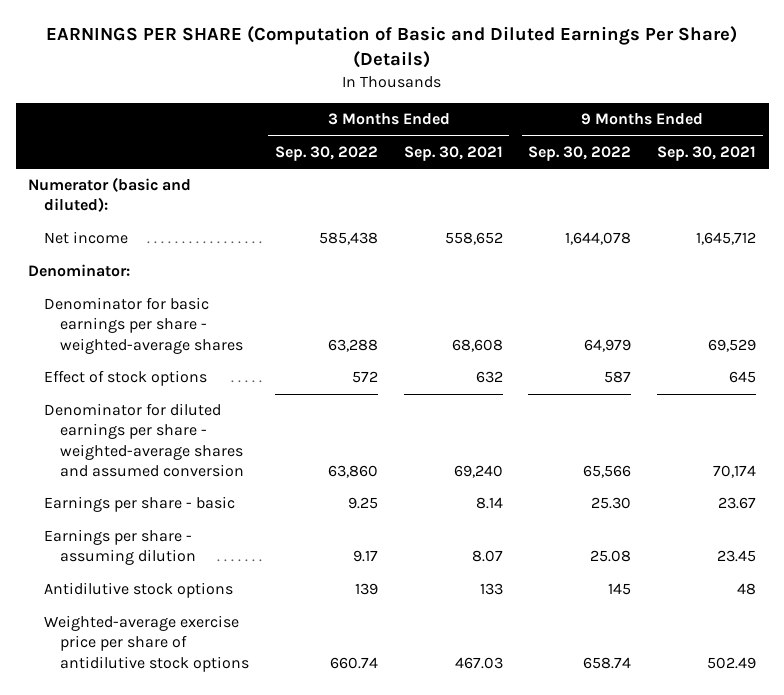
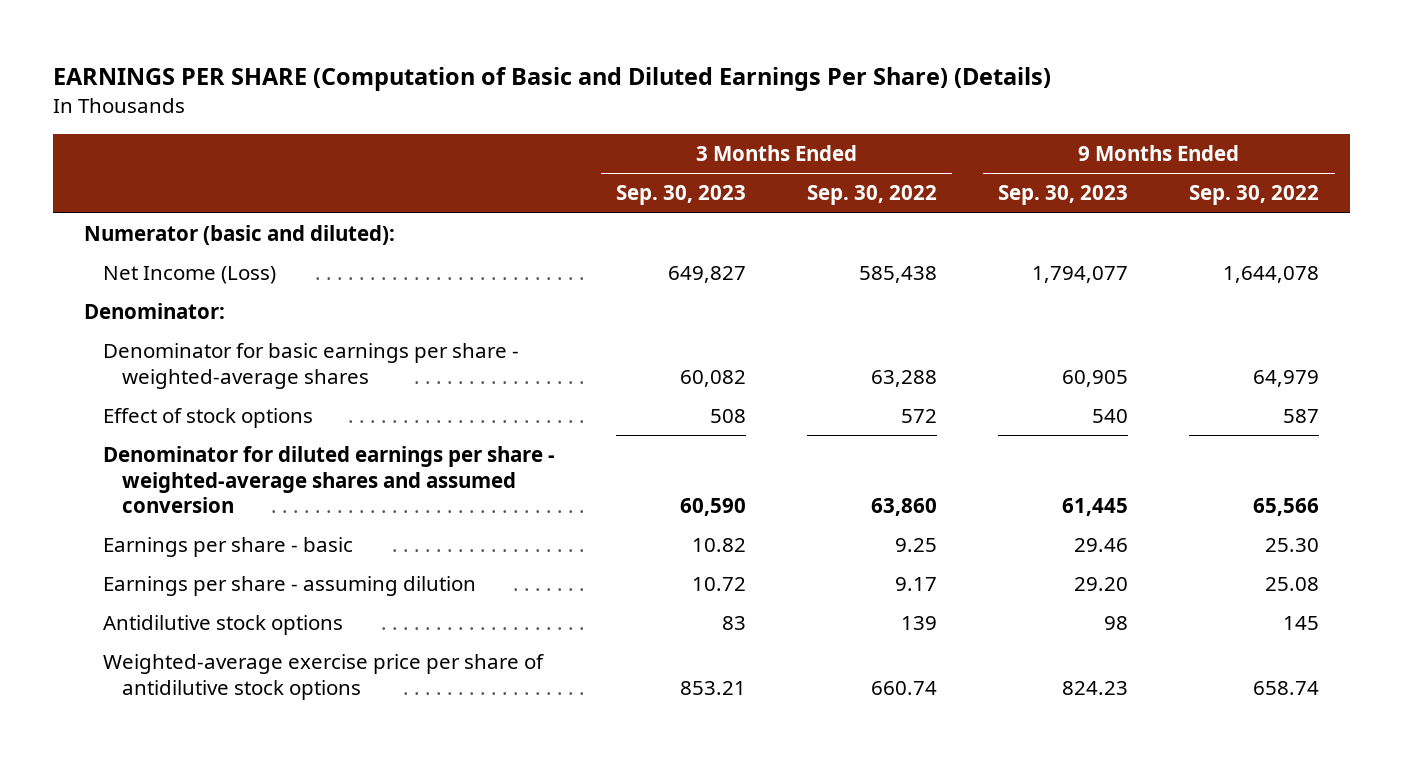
- | 3 Months Ended Sep. 30, 2022 | 3 Months Ended Sep. 30, 2021 | 9 Months Ended Sep. 30, 2022 | 9 Months Ended Sep. 30, 2021
+ | 3 Months Ended Sep. 30, 2023 | 3 Months Ended Sep. 30, 2022 | 9 Months Ended Sep. 30, 2023 | 9 Months Ended Sep. 30, 2022
- Net income | 585,438 | 558,652 | 1,644,078 | 1,645,712
+ Net Income (Loss) | 649,827 | 585,438 | 1,794,077 | 1,644,078

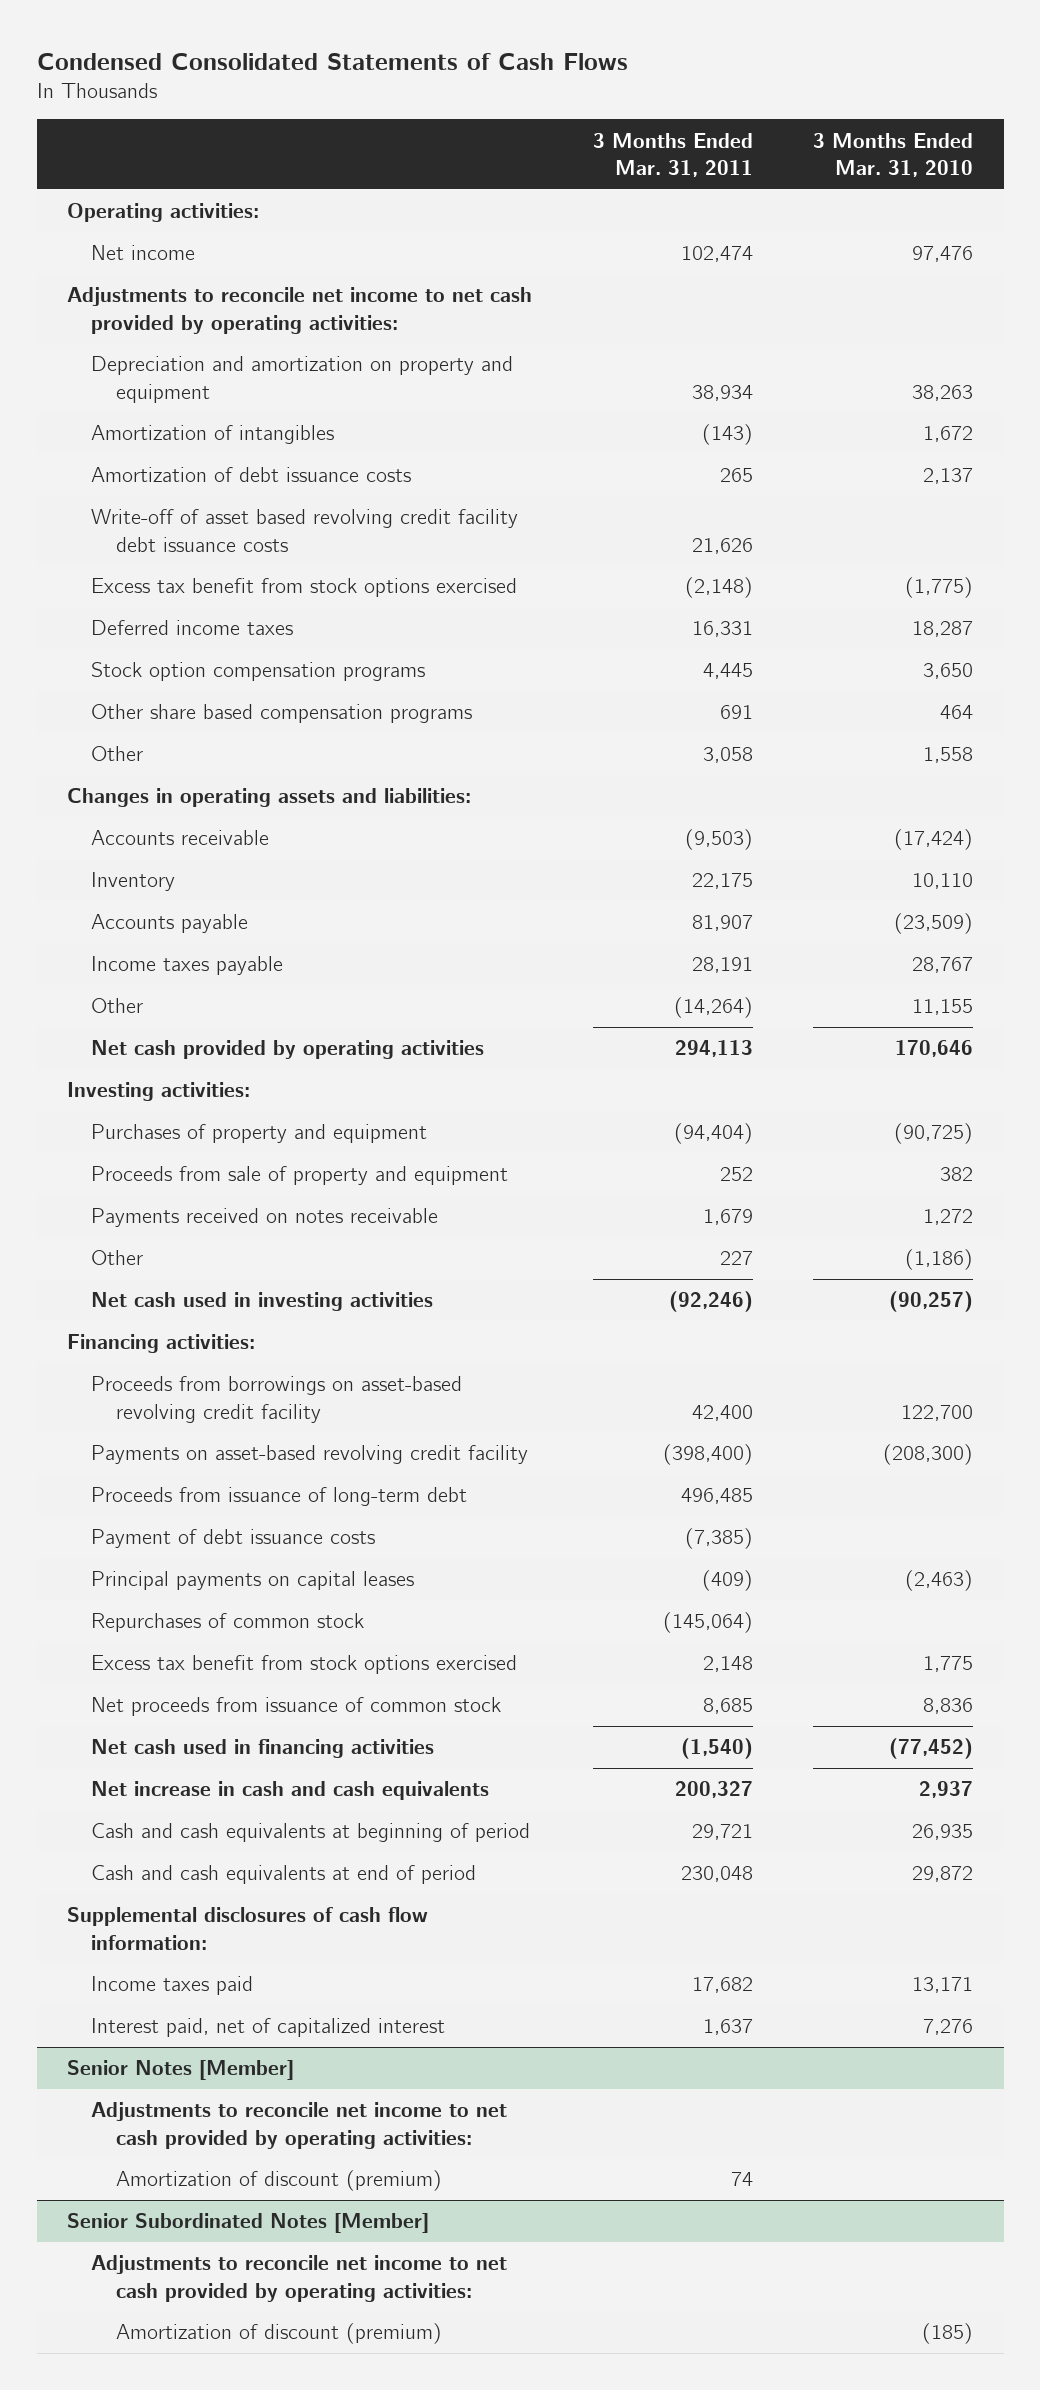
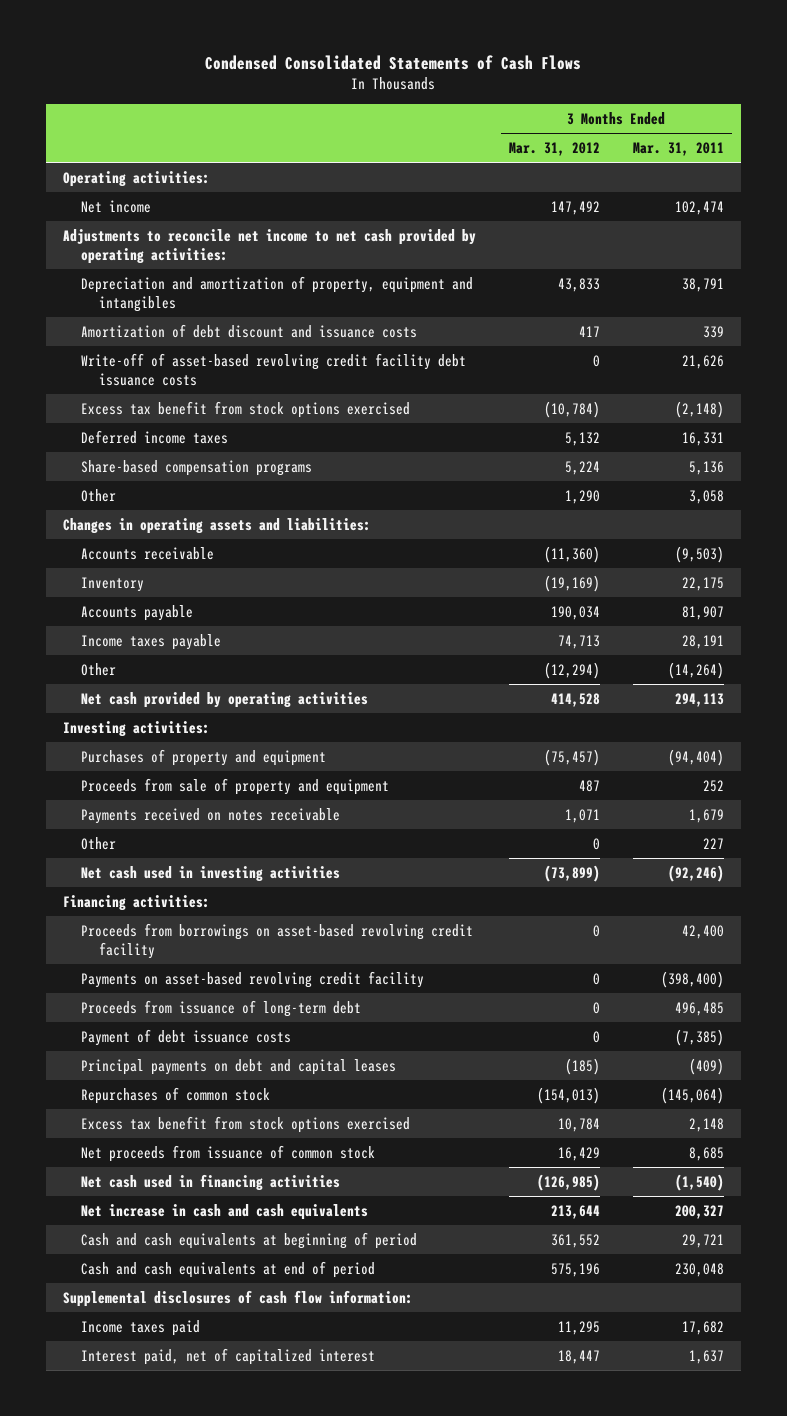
- | 3 Months Ended Mar. 31, 2011 | 3 Months Ended Mar. 31, 2010
+ | 3 Months Ended Mar. 31, 2012 | 3 Months Ended Mar. 31, 2011
- Depreciation and amortization on property and equipment | 38,934 | 38,263
- Amortization of intangibles | (143) | 1,672
- Amortization of debt issuance costs | 265 | 2,137
- Write-off of asset based revolving credit facility debt issuance costs | 21,626 |
+ Depreciation and amortization of property, equipment and intangibles | 43,833 | 38,791
+ Amortization of debt discount and issuance costs | 417 | 339
+ Write-off of asset-based revolving credit facility debt issuance costs | 0 | 21,626
- Stock option compensation programs | 4,445 | 3,650
- Other share based compensation programs | 691 | 464
+ Share-based compensation programs | 5,224 | 5,136
- Principal payments on capital leases | (409) | (2,463)
+ Principal payments on debt and capital leases | (185) | (409)
- Senior Notes [Member]
- Adjustments to reconcile net income to net cash provided by operating activities:
- Amortization of discount (premium) | 74 |
- Senior Subordinated Notes [Member]
- Adjustments to reconcile net income to net cash provided by operating activities:
- Amortization of discount (premium) | | (185)

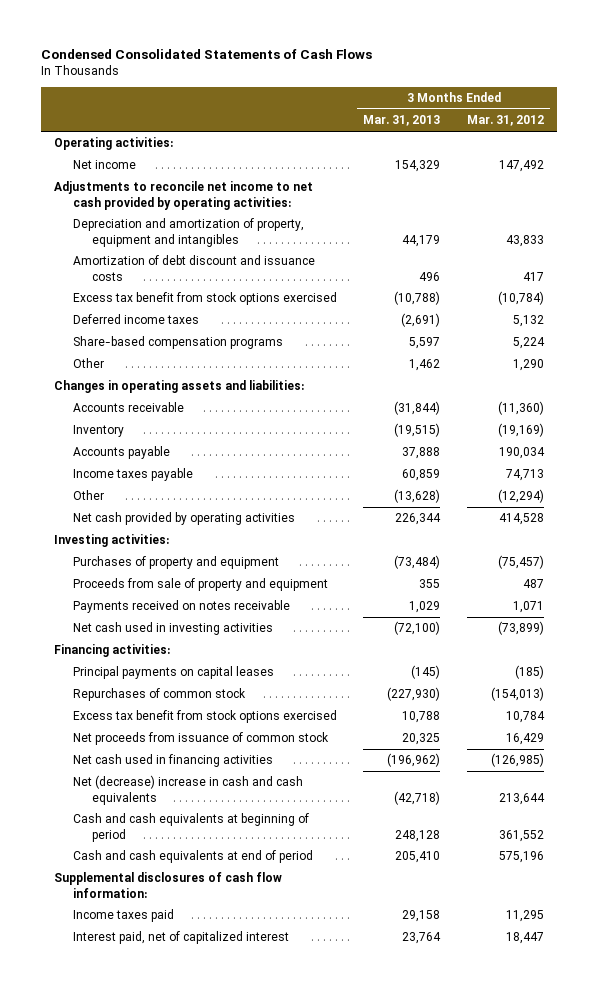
- | 3 Months Ended Mar. 31, 2012 | 3 Months Ended Mar. 31, 2011
+ | 3 Months Ended Mar. 31, 2013 | 3 Months Ended Mar. 31, 2012
- Write-off of asset-based revolving credit facility debt issuance costs | 0 | 21,626
- Other | 0 | 227
- Proceeds from borrowings on asset-based revolving credit facility | 0 | 42,400
- Payments on asset-based revolving credit facility | 0 | (398,400)
- Proceeds from issuance of long-term debt | 0 | 496,485
- Payment of debt issuance costs | 0 | (7,385)
- Principal payments on debt and capital leases | (185) | (409)
+ Principal payments on capital leases | (145) | (185)
- Net increase in cash and cash equivalents | 213,644 | 200,327
+ Net (decrease) increase in cash and cash equivalents | (42,718) | 213,644

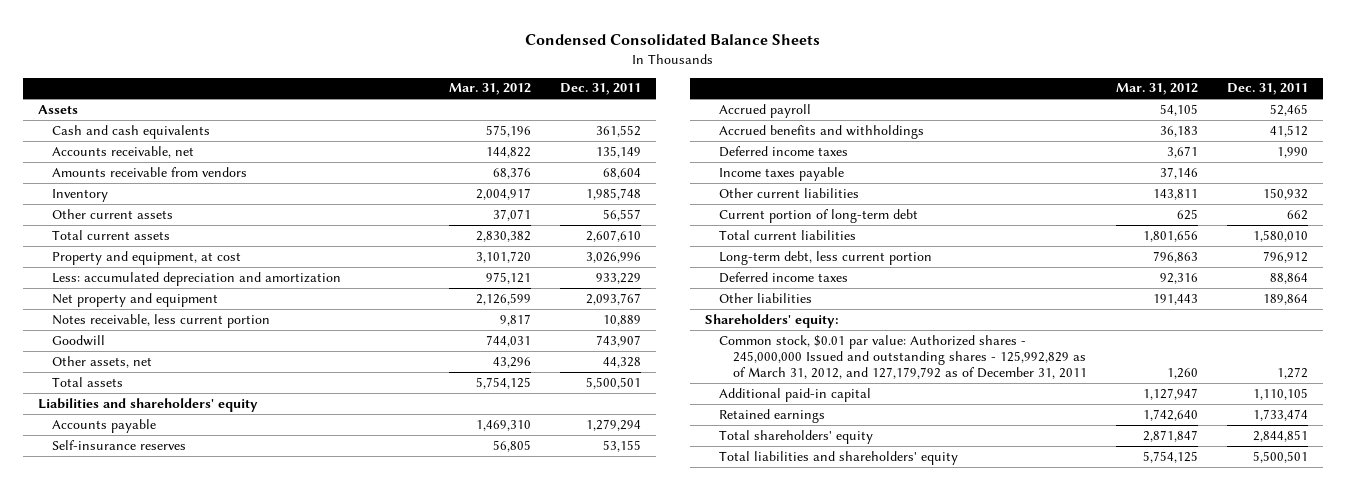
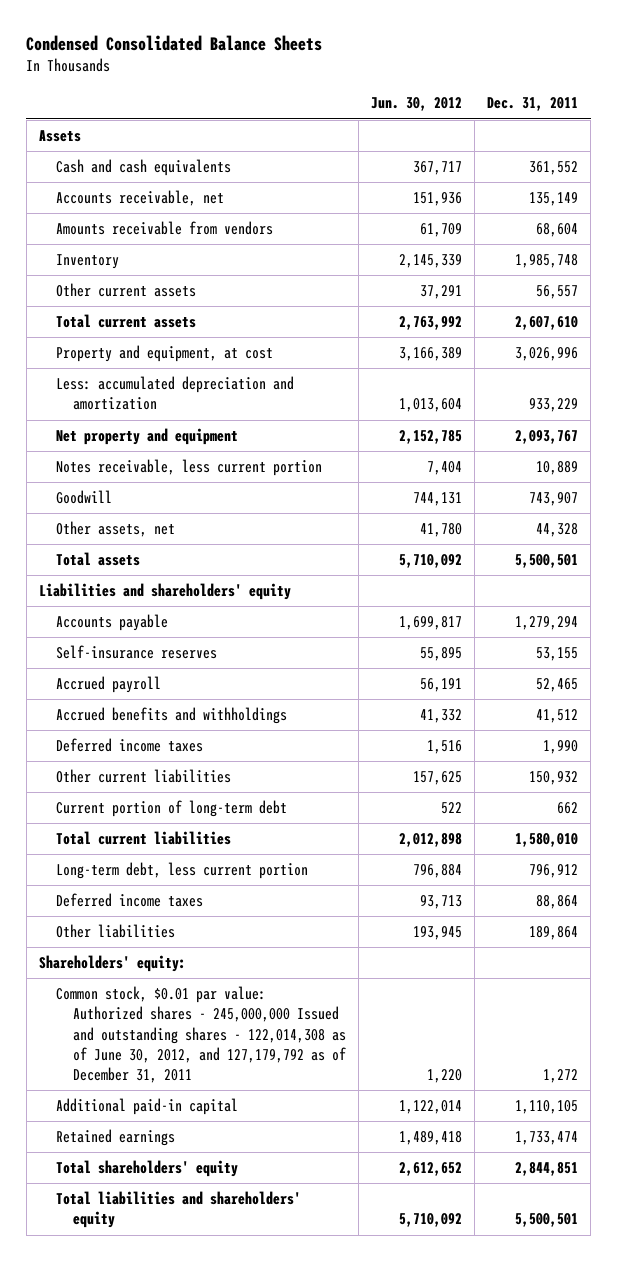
- | Mar. 31, 2012 | Dec. 31, 2011
+ | Jun. 30, 2012 | Dec. 31, 2011
- Income taxes payable | 37,146 |
- Common stock, $0.01 par value: Authorized shares - 245,000,000 Issued and outstanding shares - 125,992,829 as of March 31, 2012, and 127,179,792 as of December 31, 2011 | 1,260 | 1,272
+ Common stock, $0.01 par value: Authorized shares - 245,000,000 Issued and outstanding shares - 122,014,308 as of June 30, 2012, and 127,179,792 as of December 31, 2011 | 1,220 | 1,272

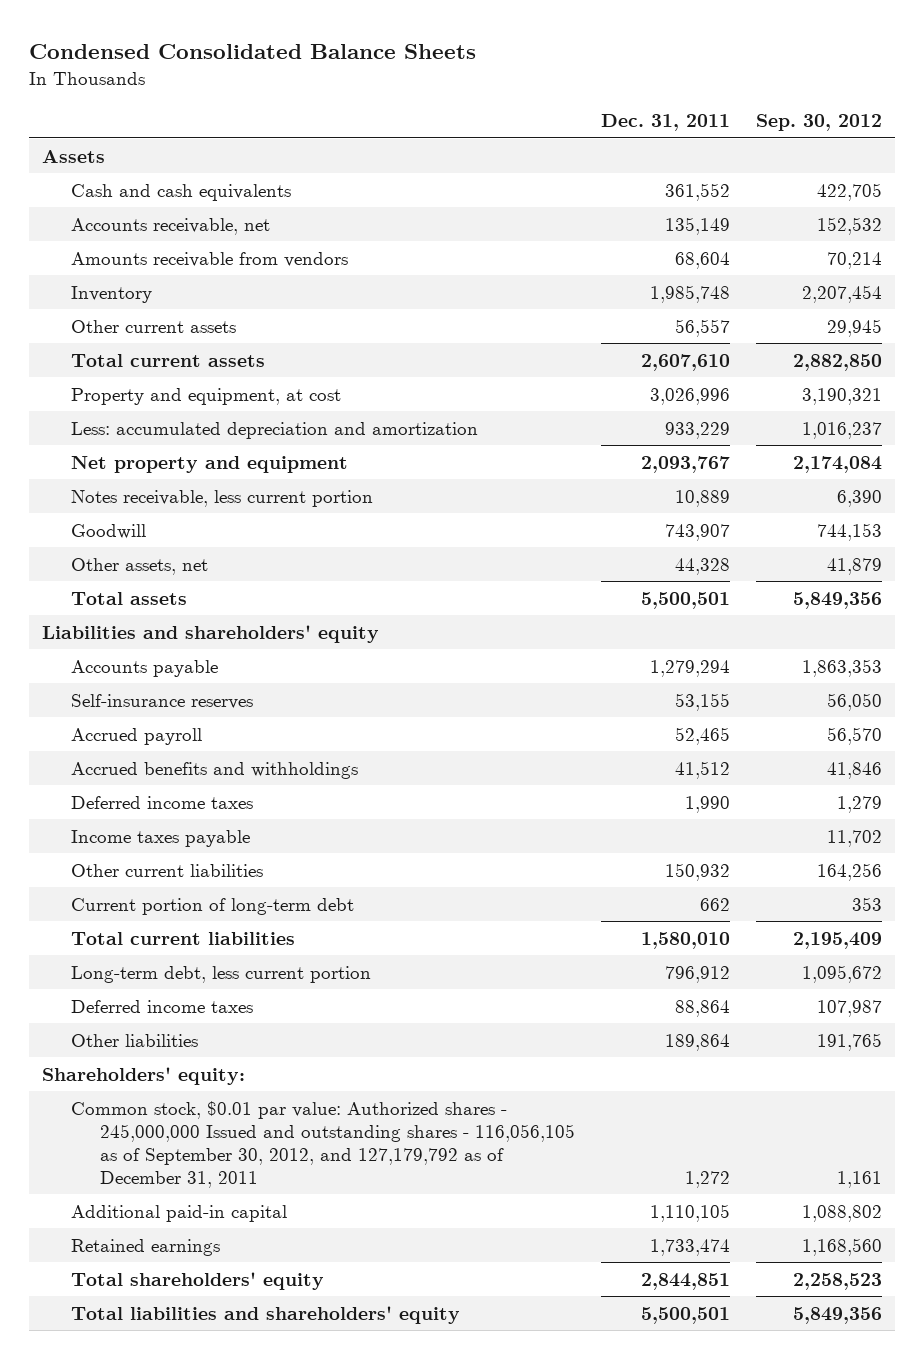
- | Jun. 30, 2012 | Dec. 31, 2011
+ | Dec. 31, 2011 | Sep. 30, 2012
+ Income taxes payable | | 11,702
- Common stock, $0.01 par value: Authorized shares - 245,000,000 Issued and outstanding shares - 122,014,308 as of June 30, 2012, and 127,179,792 as of December 31, 2011 | 1,220 | 1,272
+ Common stock, $0.01 par value: Authorized shares - 245,000,000 Issued and outstanding shares - 116,056,105 as of September 30, 2012, and 127,179,792 as of December 31, 2011 | 1,272 | 1,161

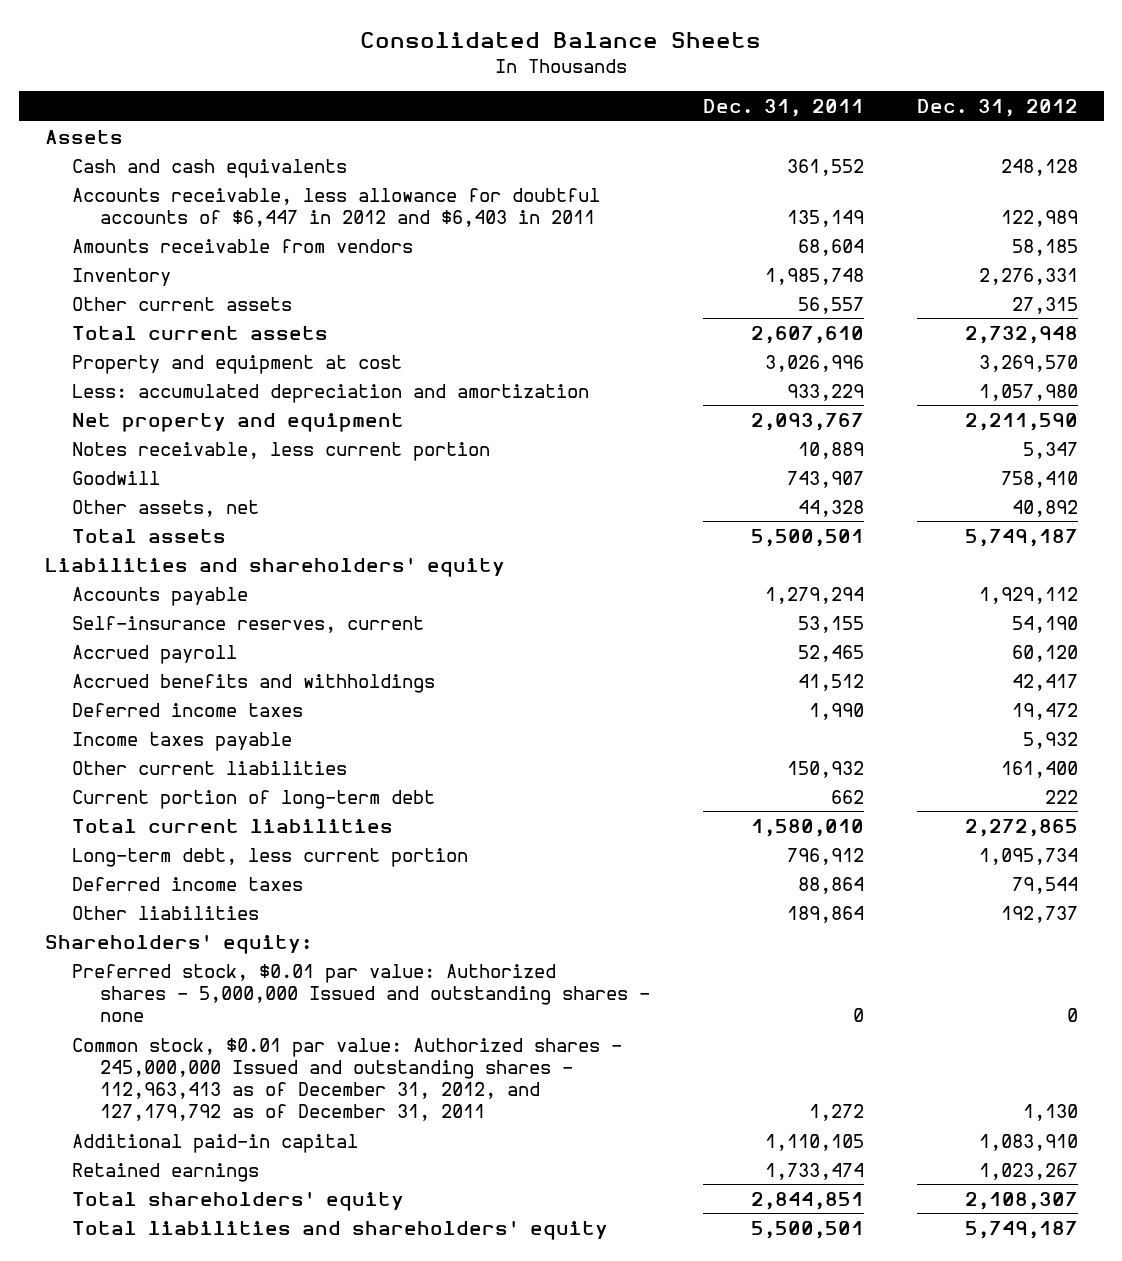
- Condensed Consolidated Balance Sheets
+ Consolidated Balance Sheets
- | Dec. 31, 2011 | Sep. 30, 2012
+ | Dec. 31, 2011 | Dec. 31, 2012
- Accounts receivable, net | 135,149 | 152,532
+ Accounts receivable, less allowance for doubtful accounts of $6,447 in 2012 and $6,403 in 2011 | 135,149 | 122,989
- Property and equipment, at cost | 3,026,996 | 3,190,321
+ Property and equipment at cost | 3,026,996 | 3,269,570
- Self-insurance reserves | 53,155 | 56,050
+ Self-insurance reserves, current | 53,155 | 54,190
- Common stock, $0.01 par value: Authorized shares - 245,000,000 Issued and outstanding shares - 116,056,105 as of September 30, 2012, and 127,179,792 as of December 31, 2011 | 1,272 | 1,161
+ Preferred stock, $0.01 par value: Authorized shares - 5,000,000 Issued and outstanding shares - none | 0 | 0
+ Common stock, $0.01 par value: Authorized shares - 245,000,000 Issued and outstanding shares - 112,963,413 as of December 31, 2012, and 127,179,792 as of December 31, 2011 | 1,272 | 1,130

